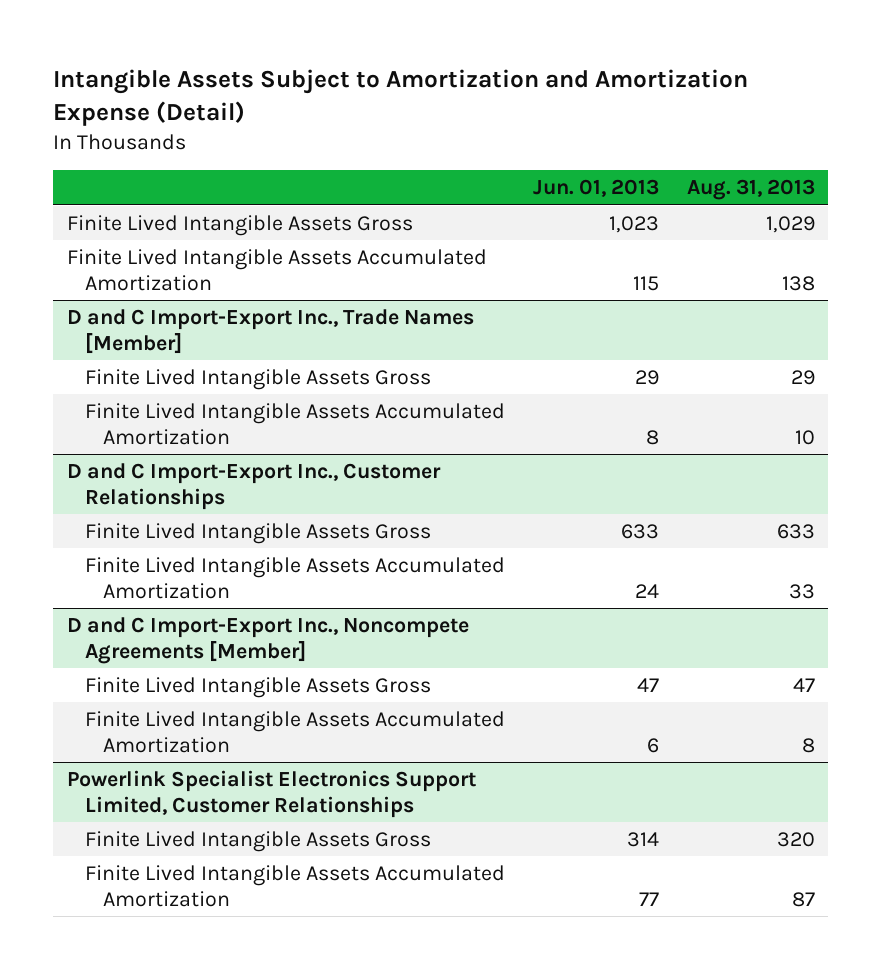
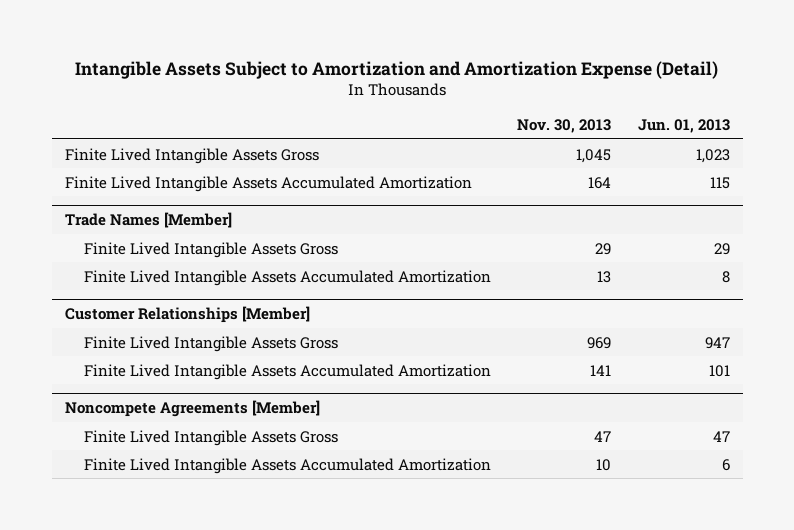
- | Jun. 01, 2013 | Aug. 31, 2013
+ | Nov. 30, 2013 | Jun. 01, 2013
- D and C Import-Export Inc., Trade Names [Member]
+ Trade Names [Member]
- D and C Import-Export Inc., Customer Relationships
- Finite Lived Intangible Assets Gross | 633 | 633
- Finite Lived Intangible Assets Accumulated Amortization | 24 | 33
- D and C Import-Export Inc., Noncompete Agreements [Member]
+ Customer Relationships [Member]
+ Finite Lived Intangible Assets Gross | 969 | 947
+ Finite Lived Intangible Assets Accumulated Amortization | 141 | 101
+ Noncompete Agreements [Member]
- Powerlink Specialist Electronics Support Limited, Customer Relationships
- Finite Lived Intangible Assets Gross | 314 | 320
- Finite Lived Intangible Assets Accumulated Amortization | 77 | 87

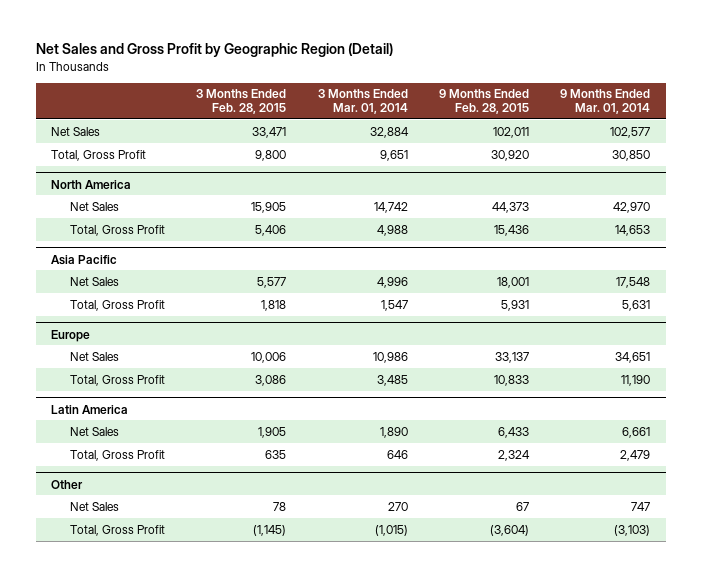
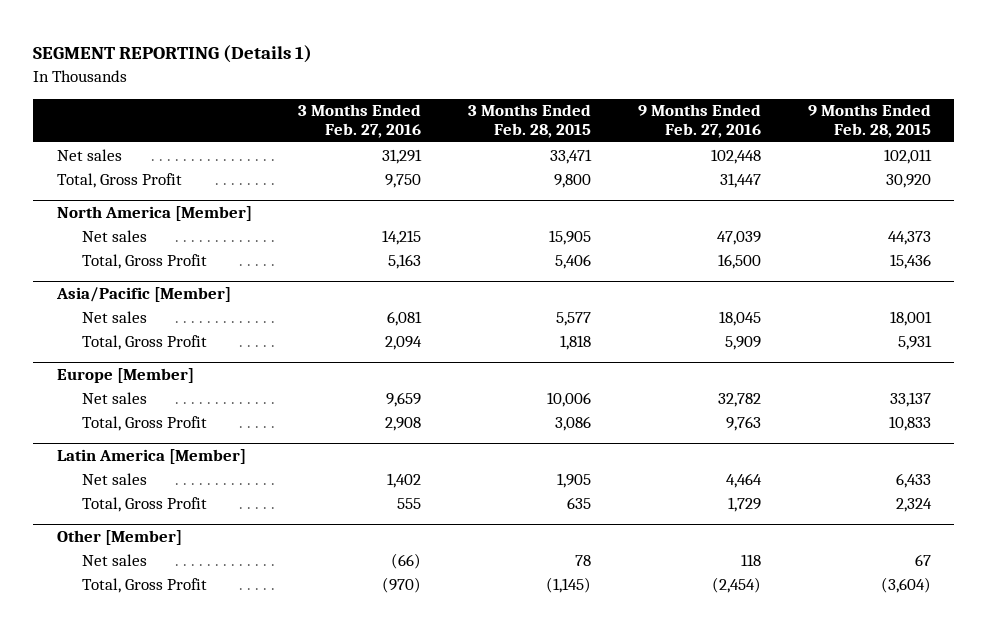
- Net Sales and Gross Profit by Geographic Region (Detail)
+ SEGMENT REPORTING (Details 1)
- | 3 Months Ended Feb. 28, 2015 | 3 Months Ended Mar. 01, 2014 | 9 Months Ended Feb. 28, 2015 | 9 Months Ended Mar. 01, 2014
+ | 3 Months Ended Feb. 27, 2016 | 3 Months Ended Feb. 28, 2015 | 9 Months Ended Feb. 27, 2016 | 9 Months Ended Feb. 28, 2015
- Net Sales | 33,471 | 32,884 | 102,011 | 102,577
+ Net sales | 31,291 | 33,471 | 102,448 | 102,011
- North America
- Net Sales | 15,905 | 14,742 | 44,373 | 42,970
+ North America [Member]
+ Net sales | 14,215 | 15,905 | 47,039 | 44,373
- Asia Pacific
- Net Sales | 5,577 | 4,996 | 18,001 | 17,548
+ Asia/Pacific [Member]
+ Net sales | 6,081 | 5,577 | 18,045 | 18,001
- Europe
- Net Sales | 10,006 | 10,986 | 33,137 | 34,651
+ Europe [Member]
+ Net sales | 9,659 | 10,006 | 32,782 | 33,137
- Latin America
- Net Sales | 1,905 | 1,890 | 6,433 | 6,661
+ Latin America [Member]
+ Net sales | 1,402 | 1,905 | 4,464 | 6,433
- Other
- Net Sales | 78 | 270 | 67 | 747
+ Other [Member]
+ Net sales | (66) | 78 | 118 | 67

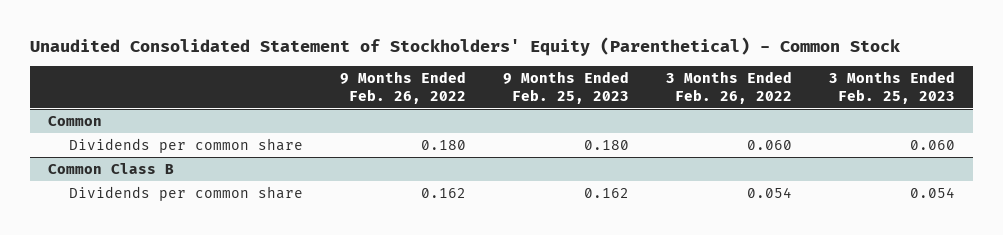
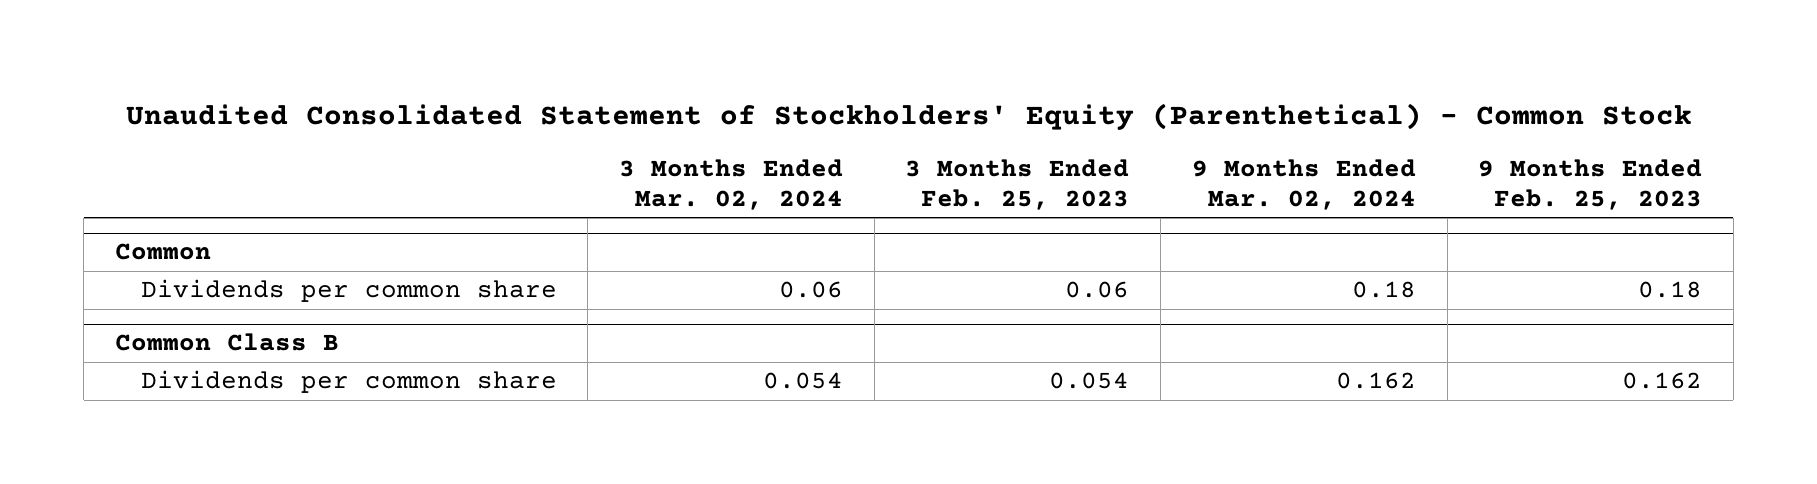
- | 9 Months Ended Feb. 26, 2022 | 9 Months Ended Feb. 25, 2023 | 3 Months Ended Feb. 26, 2022 | 3 Months Ended Feb. 25, 2023
+ | 3 Months Ended Mar. 02, 2024 | 3 Months Ended Feb. 25, 2023 | 9 Months Ended Mar. 02, 2024 | 9 Months Ended Feb. 25, 2023
@ Common
- Dividends per common share | 0.180 | 0.180 | 0.060 | 0.060
+ Dividends per common share | 0.06 | 0.06 | 0.18 | 0.18

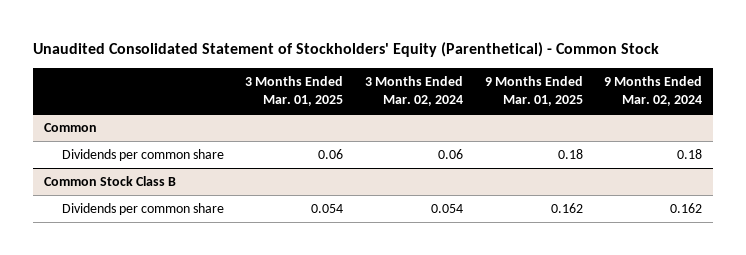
- | 3 Months Ended Mar. 02, 2024 | 3 Months Ended Feb. 25, 2023 | 9 Months Ended Mar. 02, 2024 | 9 Months Ended Feb. 25, 2023
+ | 3 Months Ended Mar. 01, 2025 | 3 Months Ended Mar. 02, 2024 | 9 Months Ended Mar. 01, 2025 | 9 Months Ended Mar. 02, 2024
- Common Class B
+ Common Stock Class B

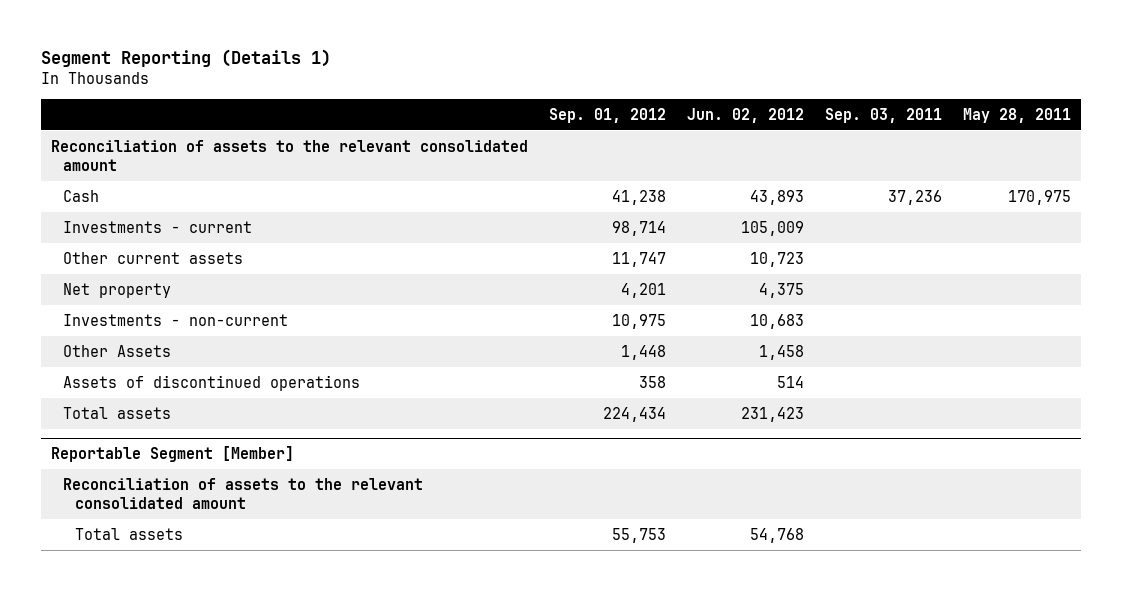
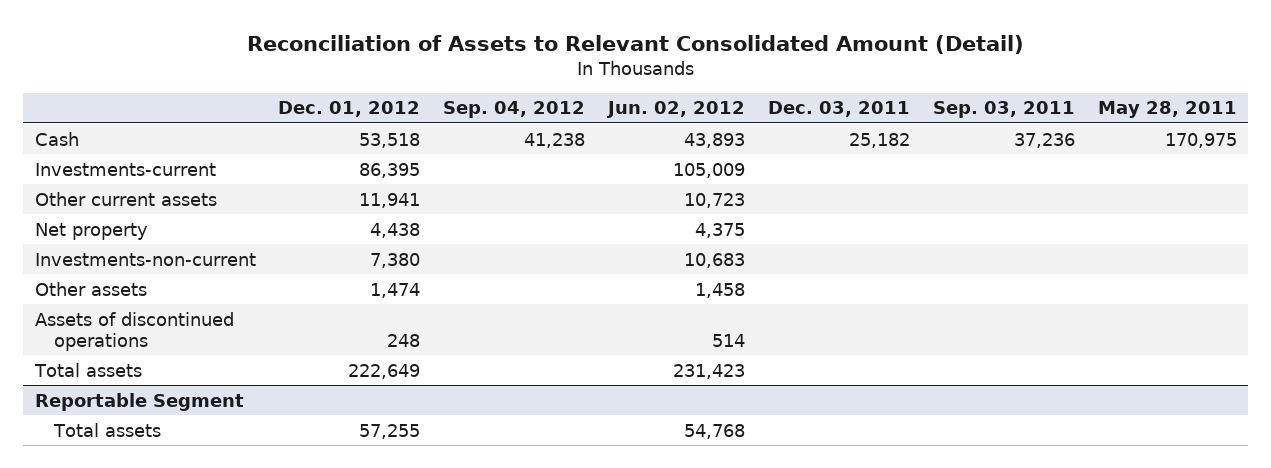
- Segment Reporting (Details 1)
+ Reconciliation of Assets to Relevant Consolidated Amount (Detail)
- | Sep. 01, 2012 | Jun. 02, 2012 | Sep. 03, 2011 | May 28, 2011
+ | Dec. 01, 2012 | Sep. 04, 2012 | Jun. 02, 2012 | Dec. 03, 2011 | Sep. 03, 2011 | May 28, 2011
- Reconciliation of assets to the relevant consolidated amount
- Investments - current | 98,714 | 105,009 | |
+ Investments-current | 86,395 | | 105,009 | | |
- Investments - non-current | 10,975 | 10,683 | |
- Other Assets | 1,448 | 1,458 | |
+ Investments-non-current | 7,380 | | 10,683 | | |
+ Other assets | 1,474 | | 1,458 | | |
- Reportable Segment [Member]
- Reconciliation of assets to the relevant consolidated amount
+ Reportable Segment

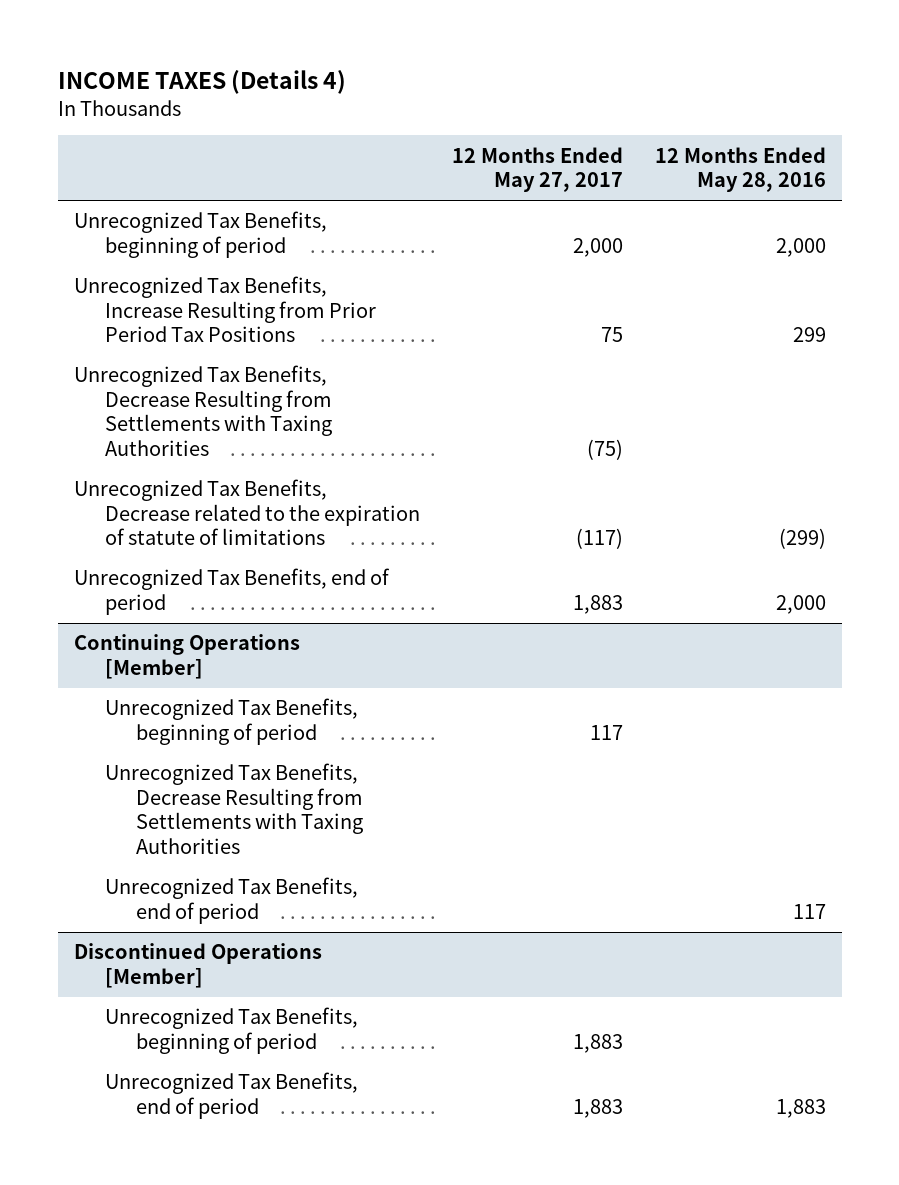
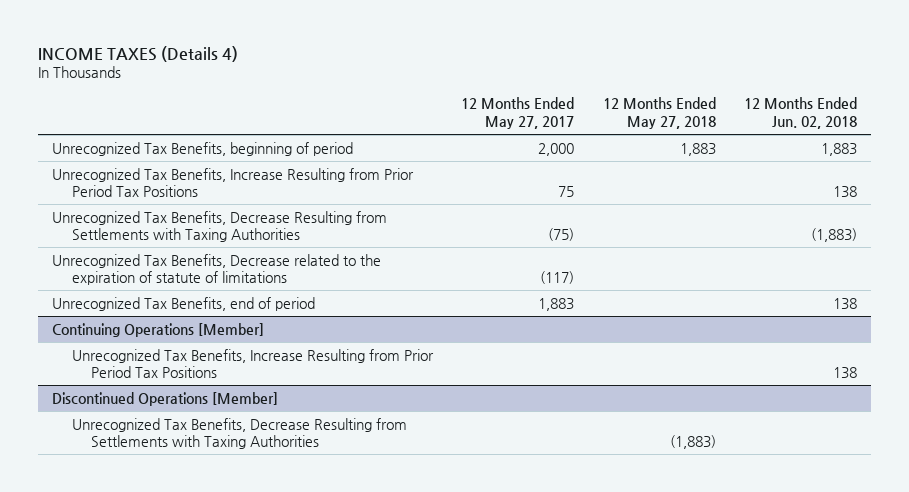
- | 12 Months Ended May 27, 2017 | 12 Months Ended May 28, 2016
+ | 12 Months Ended May 27, 2017 | 12 Months Ended May 27, 2018 | 12 Months Ended Jun. 02, 2018
@ Continuing Operations [Member]
- Unrecognized Tax Benefits, beginning of period | 117 |
- Unrecognized Tax Benefits, Decrease Resulting from Settlements with Taxing Authorities
- Unrecognized Tax Benefits, end of period | | 117
+ Unrecognized Tax Benefits, Increase Resulting from Prior Period Tax Positions | | | 138
@ Discontinued Operations [Member]
- Unrecognized Tax Benefits, beginning of period | 1,883 |
- Unrecognized Tax Benefits, end of period | 1,883 | 1,883
+ Unrecognized Tax Benefits, Decrease Resulting from Settlements with Taxing Authorities | | (1,883) |

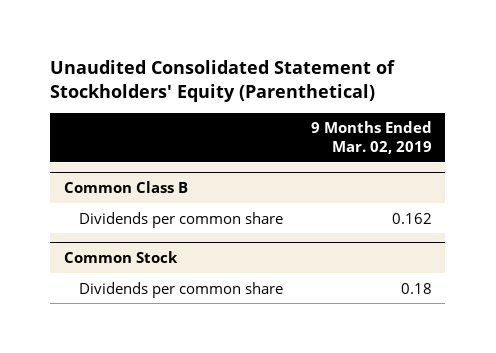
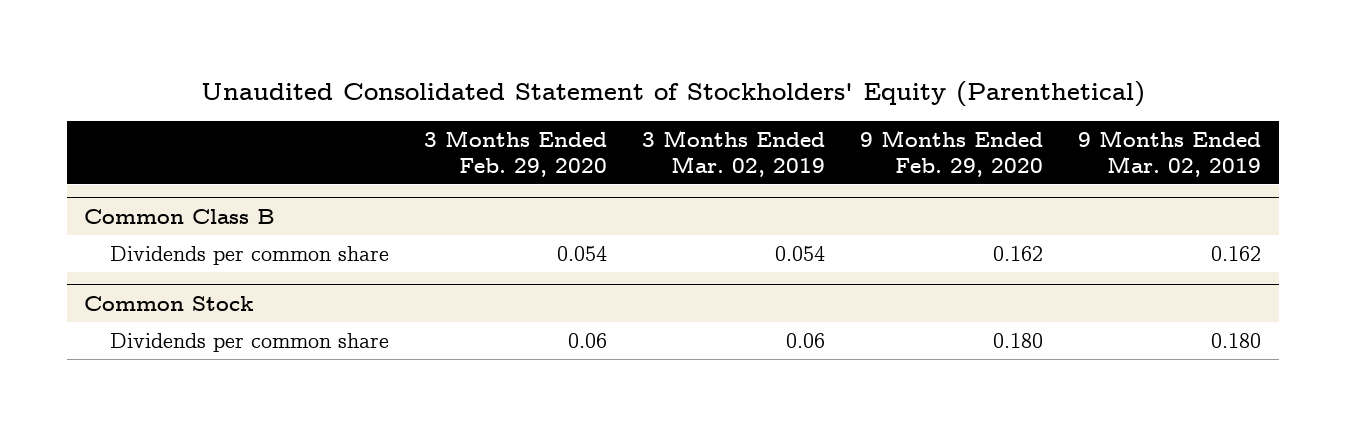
- | 9 Months Ended Mar. 02, 2019
+ | 3 Months Ended Feb. 29, 2020 | 3 Months Ended Mar. 02, 2019 | 9 Months Ended Feb. 29, 2020 | 9 Months Ended Mar. 02, 2019
@ Common Stock
- Dividends per common share | 0.18
+ Dividends per common share | 0.06 | 0.06 | 0.180 | 0.180

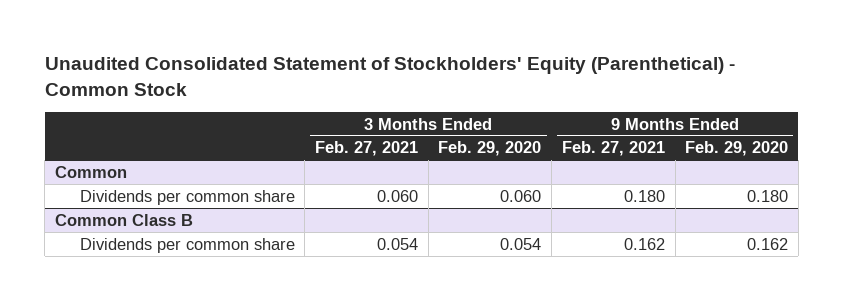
- Unaudited Consolidated Statement of Stockholders' Equity (Parenthetical)
+ Unaudited Consolidated Statement of Stockholders' Equity (Parenthetical) - Common Stock
- | 3 Months Ended Feb. 29, 2020 | 3 Months Ended Mar. 02, 2019 | 9 Months Ended Feb. 29, 2020 | 9 Months Ended Mar. 02, 2019
+ | 3 Months Ended Feb. 27, 2021 | 3 Months Ended Feb. 29, 2020 | 9 Months Ended Feb. 27, 2021 | 9 Months Ended Feb. 29, 2020
+ Common
+ Dividends per common share | 0.060 | 0.060 | 0.180 | 0.180
- Common Stock
- Dividends per common share | 0.06 | 0.06 | 0.180 | 0.180

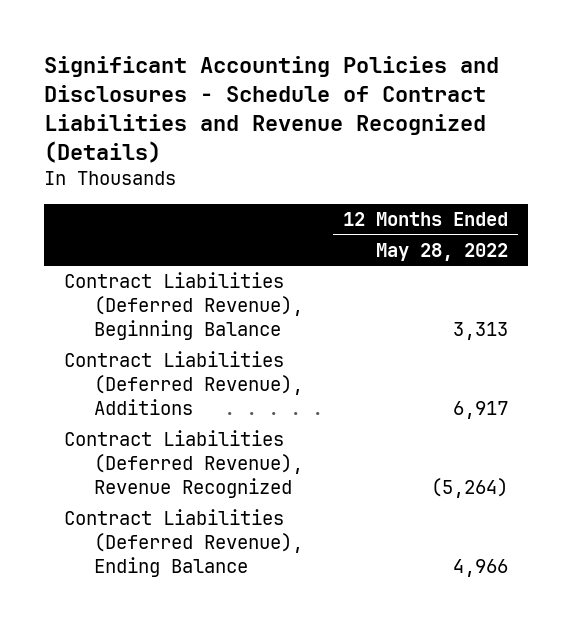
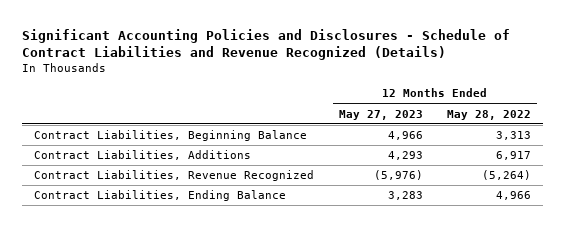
- | 12 Months Ended May 28, 2022
+ | 12 Months Ended May 27, 2023 | 12 Months Ended May 28, 2022
- Contract Liabilities (Deferred Revenue), Beginning Balance | 3,313
- Contract Liabilities (Deferred Revenue), Additions | 6,917
- Contract Liabilities (Deferred Revenue), Revenue Recognized | (5,264)
- Contract Liabilities (Deferred Revenue), Ending Balance | 4,966
+ Contract Liabilities, Beginning Balance | 4,966 | 3,313
+ Contract Liabilities, Additions | 4,293 | 6,917
+ Contract Liabilities, Revenue Recognized | (5,976) | (5,264)
+ Contract Liabilities, Ending Balance | 3,283 | 4,966

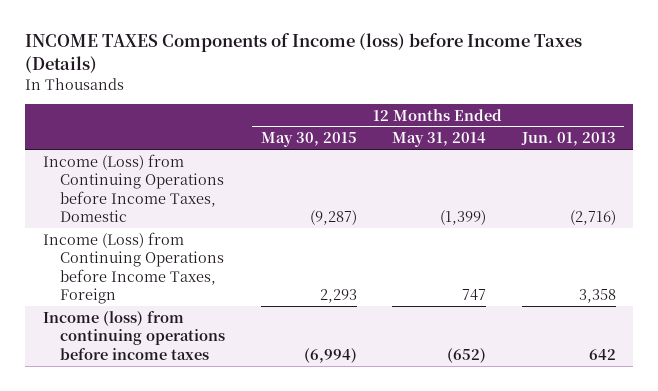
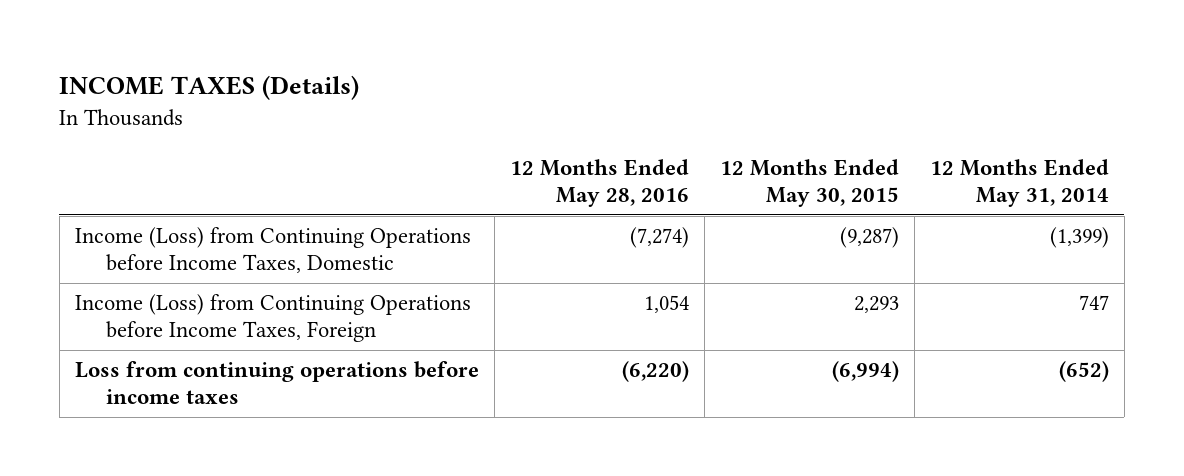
- INCOME TAXES Components of Income (loss) before Income Taxes (Details)
+ INCOME TAXES (Details)
- | 12 Months Ended May 30, 2015 | 12 Months Ended May 31, 2014 | 12 Months Ended Jun. 01, 2013
+ | 12 Months Ended May 28, 2016 | 12 Months Ended May 30, 2015 | 12 Months Ended May 31, 2014
- Income (loss) from continuing operations before income taxes | (6,994) | (652) | 642
+ Loss from continuing operations before income taxes | (6,220) | (6,994) | (652)

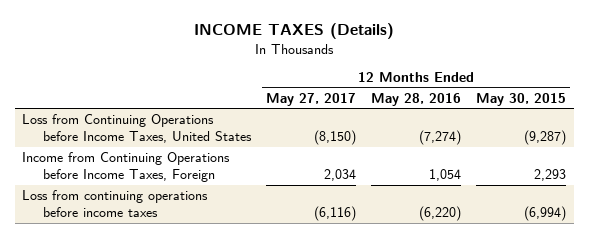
- | 12 Months Ended May 28, 2016 | 12 Months Ended May 30, 2015 | 12 Months Ended May 31, 2014
+ | 12 Months Ended May 27, 2017 | 12 Months Ended May 28, 2016 | 12 Months Ended May 30, 2015
- Income (Loss) from Continuing Operations before Income Taxes, Domestic | (7,274) | (9,287) | (1,399)
- Income (Loss) from Continuing Operations before Income Taxes, Foreign | 1,054 | 2,293 | 747
+ Loss from Continuing Operations before Income Taxes, United States | (8,150) | (7,274) | (9,287)
+ Income from Continuing Operations before Income Taxes, Foreign | 2,034 | 1,054 | 2,293

